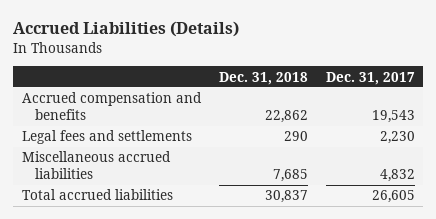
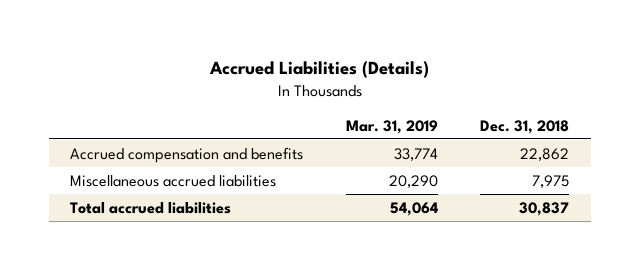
- | Dec. 31, 2018 | Dec. 31, 2017
+ | Mar. 31, 2019 | Dec. 31, 2018
- Legal fees and settlements | 290 | 2,230
- Miscellaneous accrued liabilities | 7,685 | 4,832
+ Miscellaneous accrued liabilities | 20,290 | 7,975

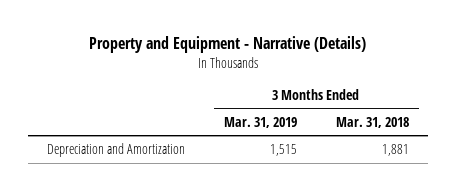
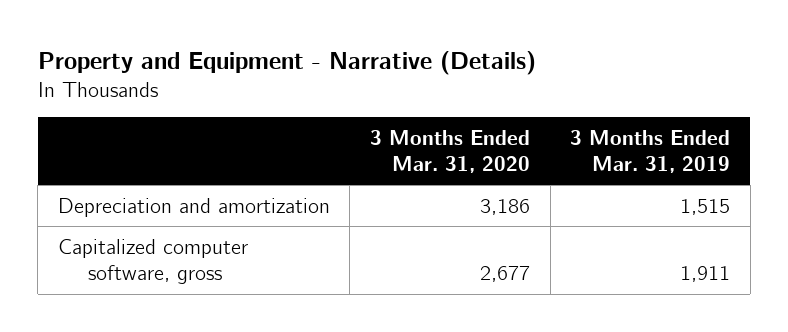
- | 3 Months Ended Mar. 31, 2019 | 3 Months Ended Mar. 31, 2018
+ | 3 Months Ended Mar. 31, 2020 | 3 Months Ended Mar. 31, 2019
- Depreciation and Amortization | 1,515 | 1,881
+ Depreciation and amortization | 3,186 | 1,515
+ Capitalized computer software, gross | 2,677 | 1,911

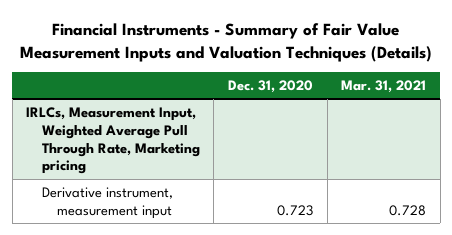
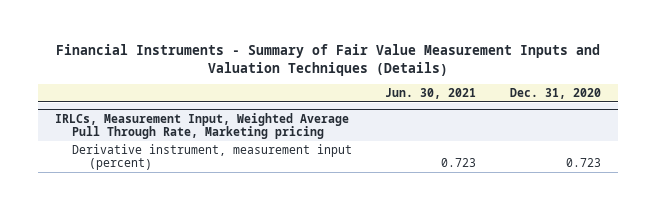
- | Dec. 31, 2020 | Mar. 31, 2021
+ | Jun. 30, 2021 | Dec. 31, 2020
@ IRLCs, Measurement Input, Weighted Average Pull Through Rate, Marketing pricing
- Derivative instrument, measurement input | 0.723 | 0.728
+ Derivative instrument, measurement input (percent) | 0.723 | 0.723

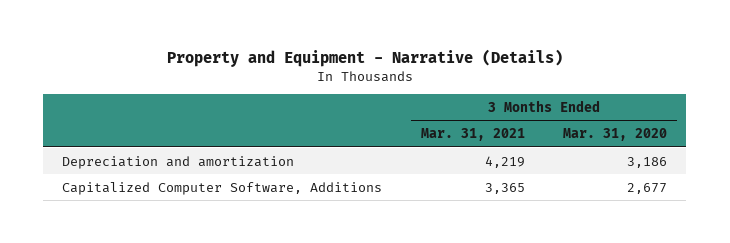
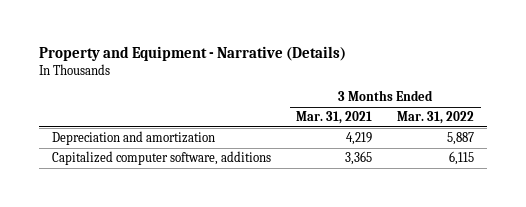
- | 3 Months Ended Mar. 31, 2021 | 3 Months Ended Mar. 31, 2020
+ | 3 Months Ended Mar. 31, 2021 | 3 Months Ended Mar. 31, 2022
- Capitalized Computer Software, Additions | 3,365 | 2,677
+ Capitalized computer software, additions | 3,365 | 6,115

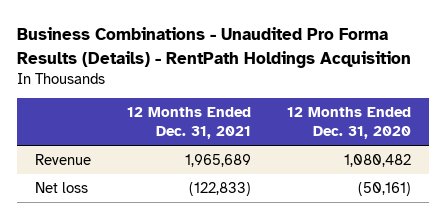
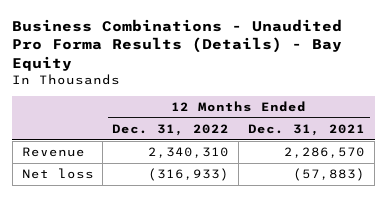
- Business Combinations - Unaudited Pro Forma Results (Details) - RentPath Holdings Acquisition
+ Business Combinations - Unaudited Pro Forma Results (Details) - Bay Equity
- | 12 Months Ended Dec. 31, 2021 | 12 Months Ended Dec. 31, 2020
+ | 12 Months Ended Dec. 31, 2022 | 12 Months Ended Dec. 31, 2021
- Revenue | 1,965,689 | 1,080,482
- Net loss | (122,833) | (50,161)
+ Revenue | 2,340,310 | 2,286,570
+ Net loss | (316,933) | (57,883)

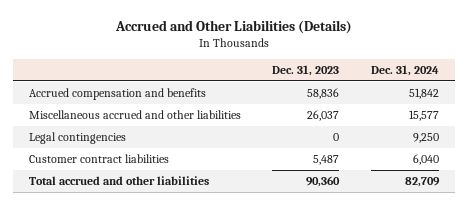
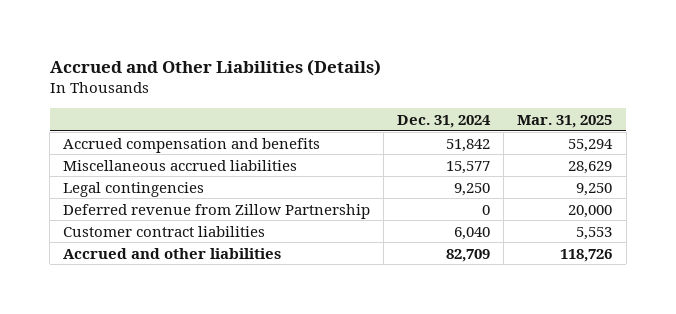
- | Dec. 31, 2023 | Dec. 31, 2024
+ | Dec. 31, 2024 | Mar. 31, 2025
- Miscellaneous accrued and other liabilities | 26,037 | 15,577
+ Miscellaneous accrued liabilities | 15,577 | 28,629
+ Deferred revenue from Zillow Partnership | 0 | 20,000
- Total accrued and other liabilities | 90,360 | 82,709
+ Accrued and other liabilities | 82,709 | 118,726

